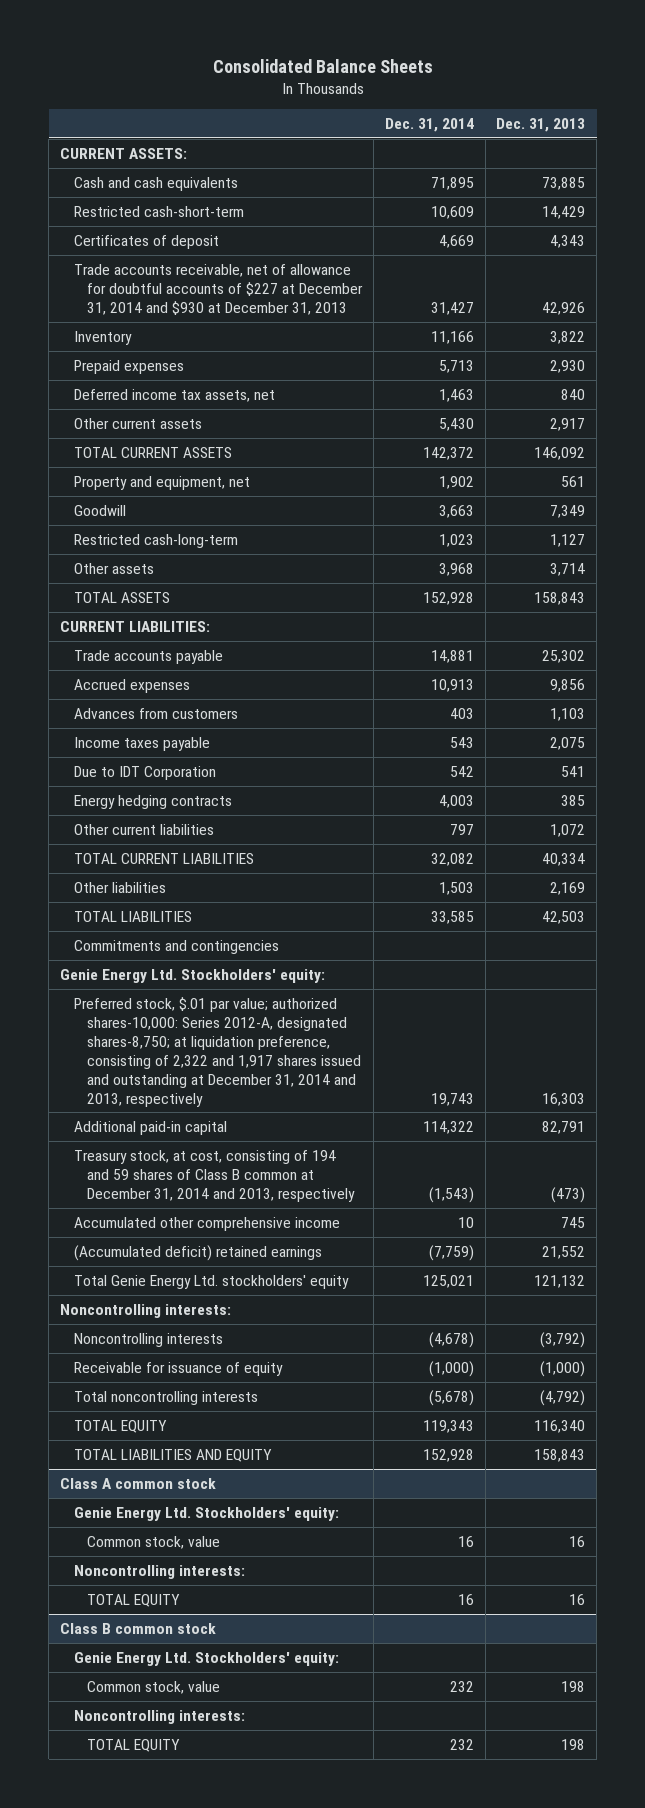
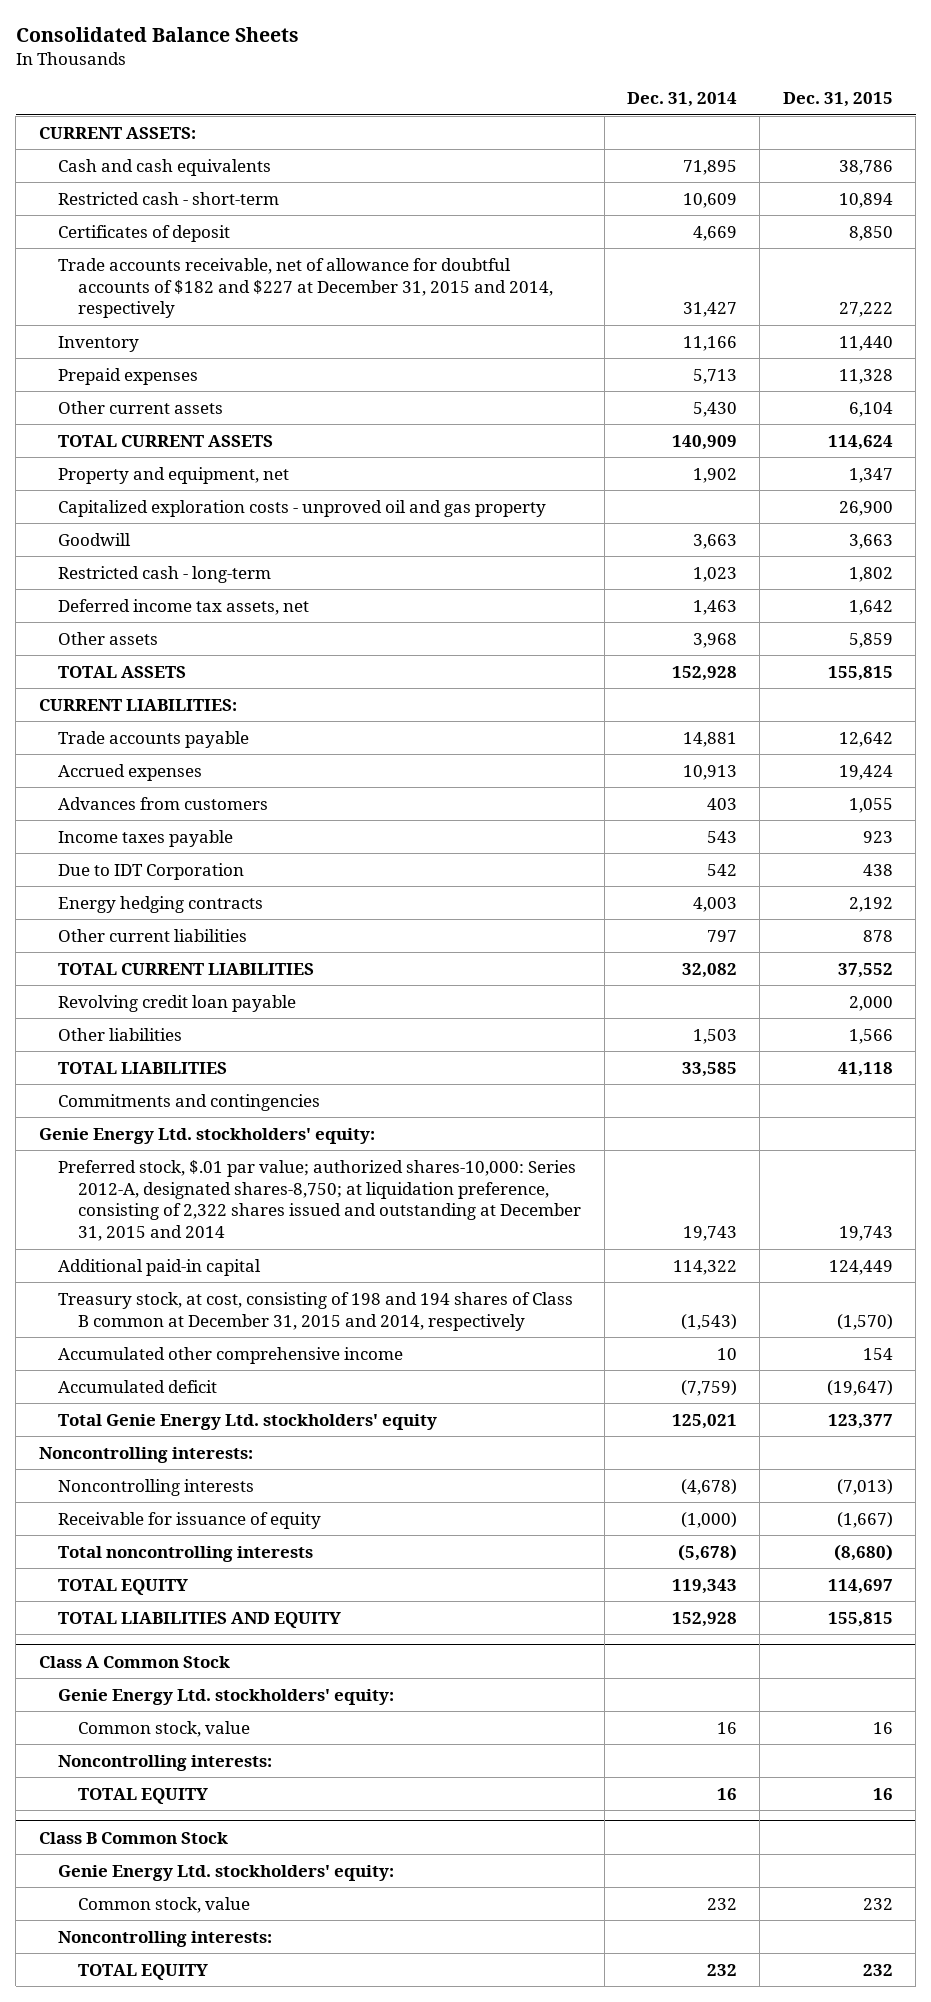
- | Dec. 31, 2014 | Dec. 31, 2013
+ | Dec. 31, 2014 | Dec. 31, 2015
- Restricted cash-short-term | 10,609 | 14,429
+ Restricted cash - short-term | 10,609 | 10,894
- Trade accounts receivable, net of allowance for doubtful accounts of $227 at December 31, 2014 and $930 at December 31, 2013 | 31,427 | 42,926
+ Trade accounts receivable, net of allowance for doubtful accounts of $182 and $227 at December 31, 2015 and 2014, respectively | 31,427 | 27,222
- TOTAL CURRENT ASSETS | 142,372 | 146,092
+ TOTAL CURRENT ASSETS | 140,909 | 114,624
+ Capitalized exploration costs - unproved oil and gas property | | 26,900
- Restricted cash-long-term | 1,023 | 1,127
+ Restricted cash - long-term | 1,023 | 1,802
moved down: Deferred income tax assets, net | 1,463 | 1,642
+ Revolving credit loan payable | | 2,000
- Genie Energy Ltd. Stockholders' equity:
- Preferred stock, $.01 par value; authorized shares-10,000: Series 2012-A, designated shares-8,750; at liquidation preference, consisting of 2,322 and 1,917 shares issued and outstanding at December 31, 2014 and 2013, respectively | 19,743 | 16,303
+ Genie Energy Ltd. stockholders' equity:
+ Preferred stock, $.01 par value; authorized shares-10,000: Series 2012-A, designated shares-8,750; at liquidation preference, consisting of 2,322 shares issued and outstanding at December 31, 2015 and 2014 | 19,743 | 19,743
- Treasury stock, at cost, consisting of 194 and 59 shares of Class B common at December 31, 2014 and 2013, respectively | (1,543) | (473)
+ Treasury stock, at cost, consisting of 198 and 194 shares of Class B common at December 31, 2015 and 2014, respectively | (1,543) | (1,570)
- (Accumulated deficit) retained earnings | (7,759) | 21,552
+ Accumulated deficit | (7,759) | (19,647)
- Class A common stock
- Genie Energy Ltd. Stockholders' equity:
+ Class A Common Stock
+ Genie Energy Ltd. stockholders' equity:
- Class B common stock
- Genie Energy Ltd. Stockholders' equity:
+ Class B Common Stock
+ Genie Energy Ltd. stockholders' equity:

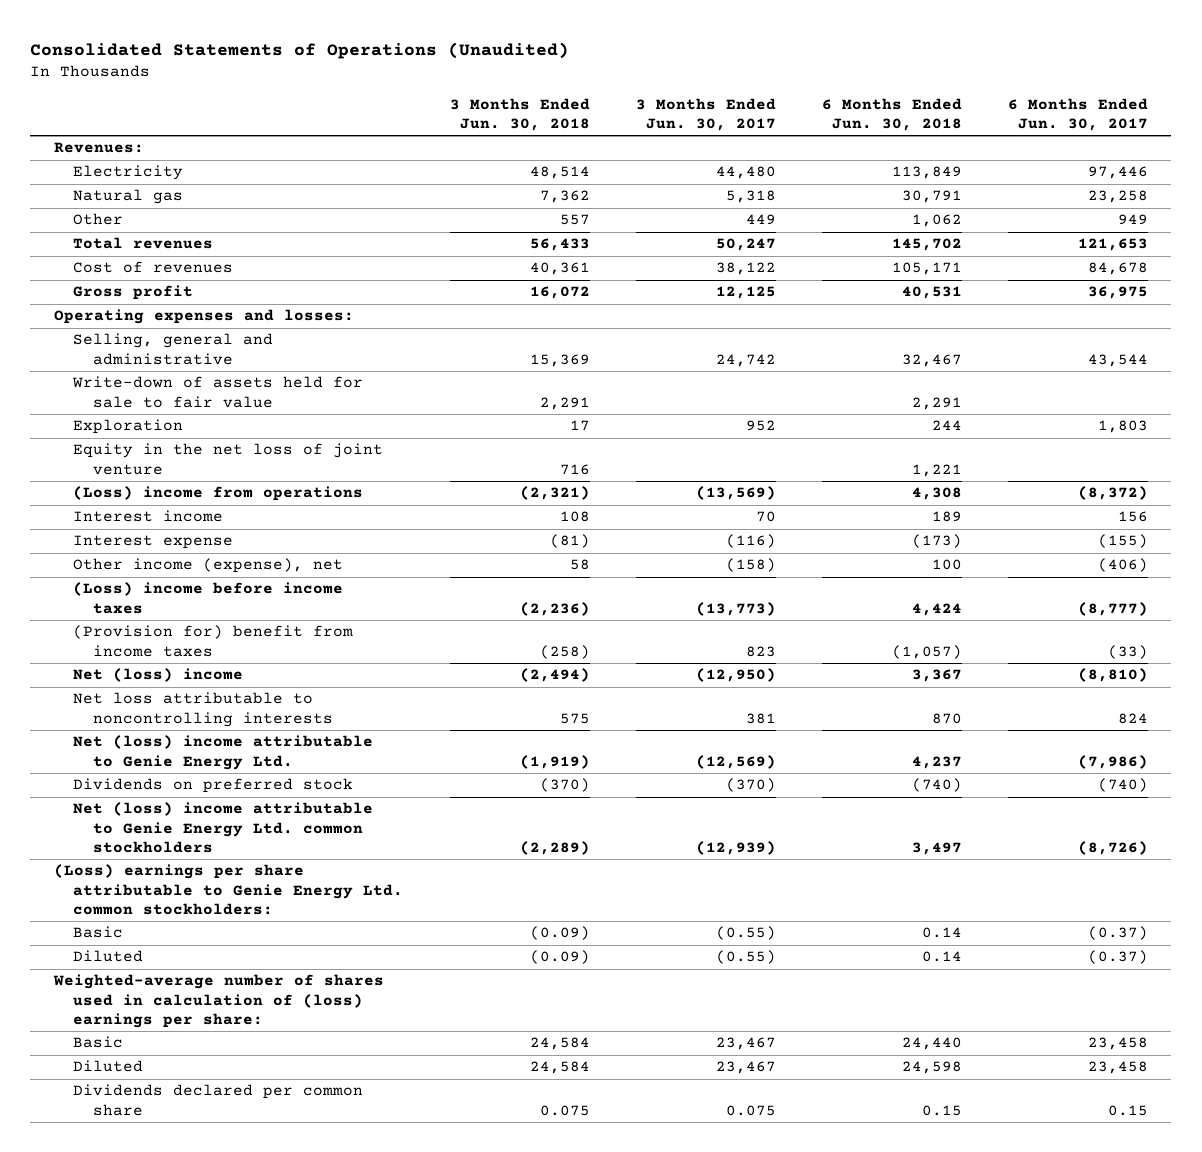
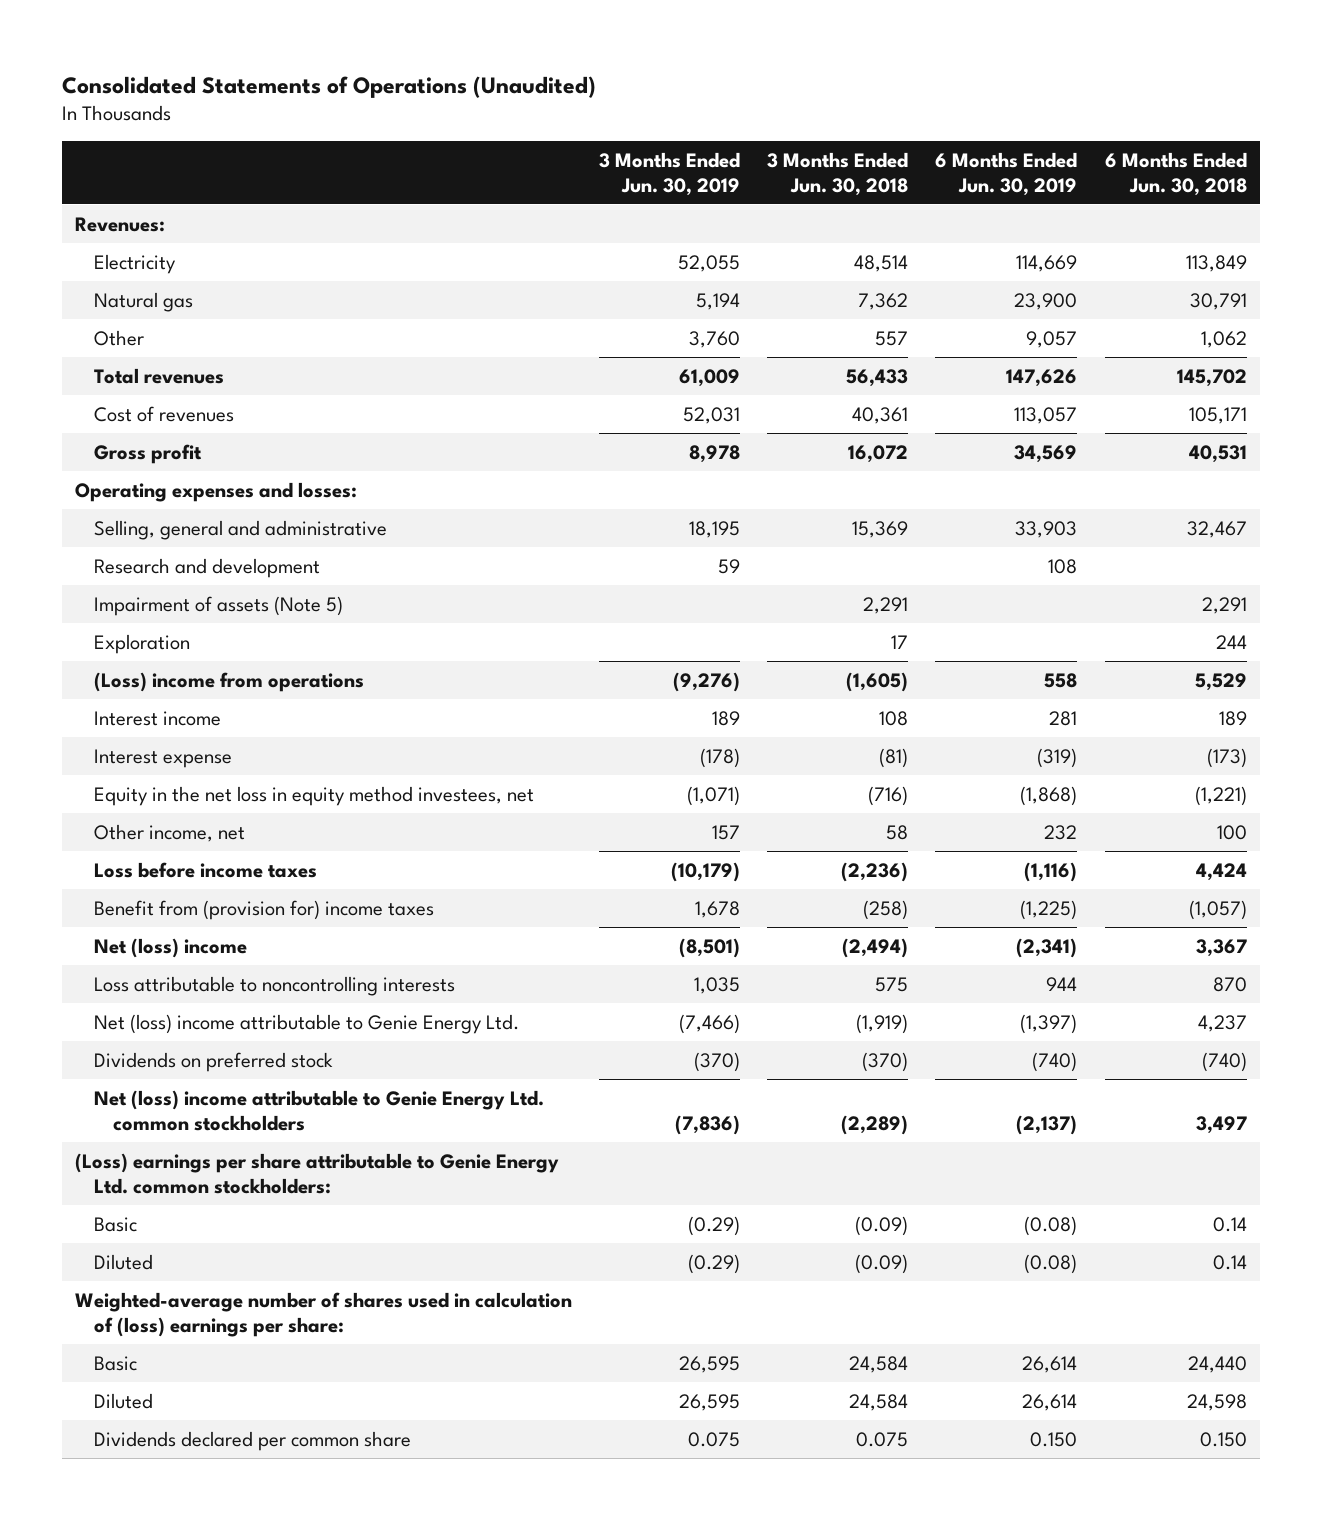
- | 3 Months Ended Jun. 30, 2018 | 3 Months Ended Jun. 30, 2017 | 6 Months Ended Jun. 30, 2018 | 6 Months Ended Jun. 30, 2017
+ | 3 Months Ended Jun. 30, 2019 | 3 Months Ended Jun. 30, 2018 | 6 Months Ended Jun. 30, 2019 | 6 Months Ended Jun. 30, 2018
- Write-down of assets held for sale to fair value | 2,291 | | 2,291 |
+ Research and development | 59 | | 108 |
+ Impairment of assets (Note 5) | | 2,291 | | 2,291
- Equity in the net loss of joint venture | 716 | | 1,221 |
- (Loss) income from operations | (2,321) | (13,569) | 4,308 | (8,372)
+ (Loss) income from operations | (9,276) | (1,605) | 558 | 5,529
- Other income (expense), net | 58 | (158) | 100 | (406)
- (Loss) income before income taxes | (2,236) | (13,773) | 4,424 | (8,777)
- (Provision for) benefit from income taxes | (258) | 823 | (1,057) | (33)
+ Equity in the net loss in equity method investees, net | (1,071) | (716) | (1,868) | (1,221)
+ Other income, net | 157 | 58 | 232 | 100
+ Loss before income taxes | (10,179) | (2,236) | (1,116) | 4,424
+ Benefit from (provision for) income taxes | 1,678 | (258) | (1,225) | (1,057)
- Net loss attributable to noncontrolling interests | 575 | 381 | 870 | 824
+ Loss attributable to noncontrolling interests | 1,035 | 575 | 944 | 870
- Dividends declared per common share | 0.075 | 0.075 | 0.15 | 0.15
+ Dividends declared per common share | 0.075 | 0.075 | 0.150 | 0.150

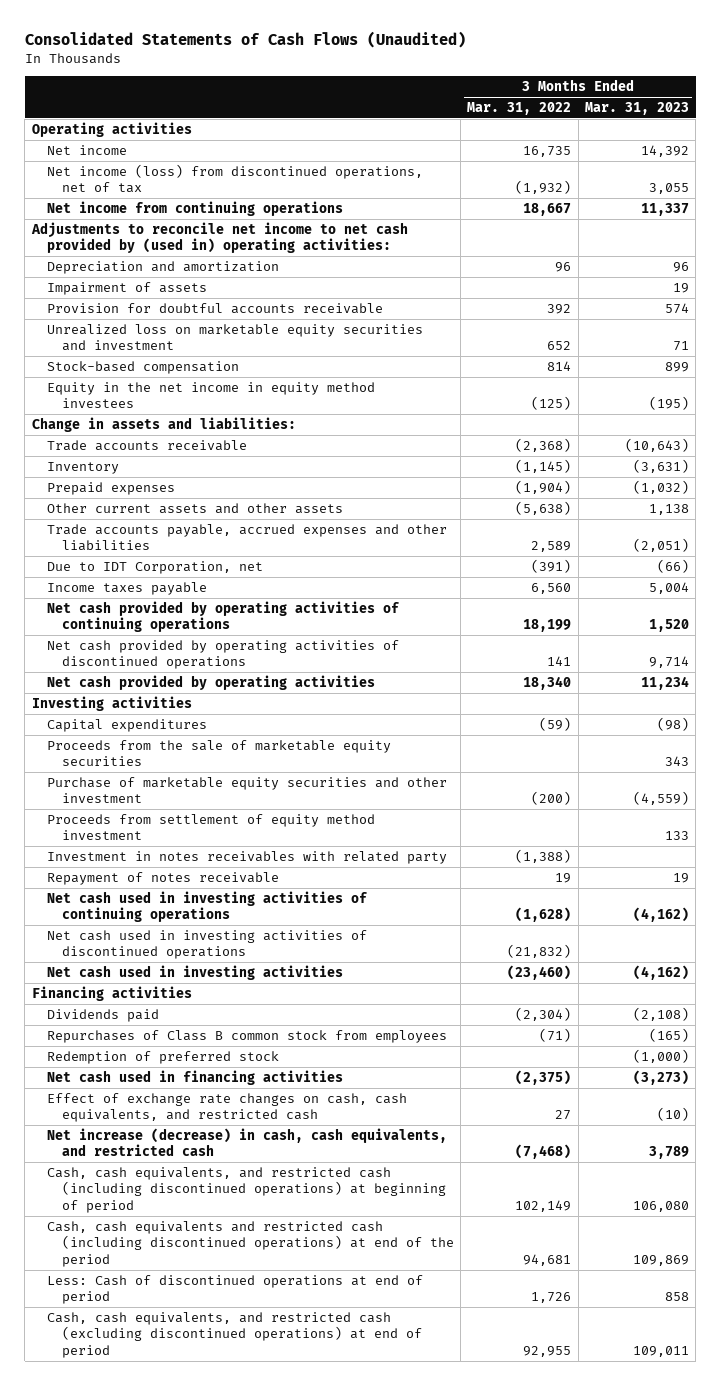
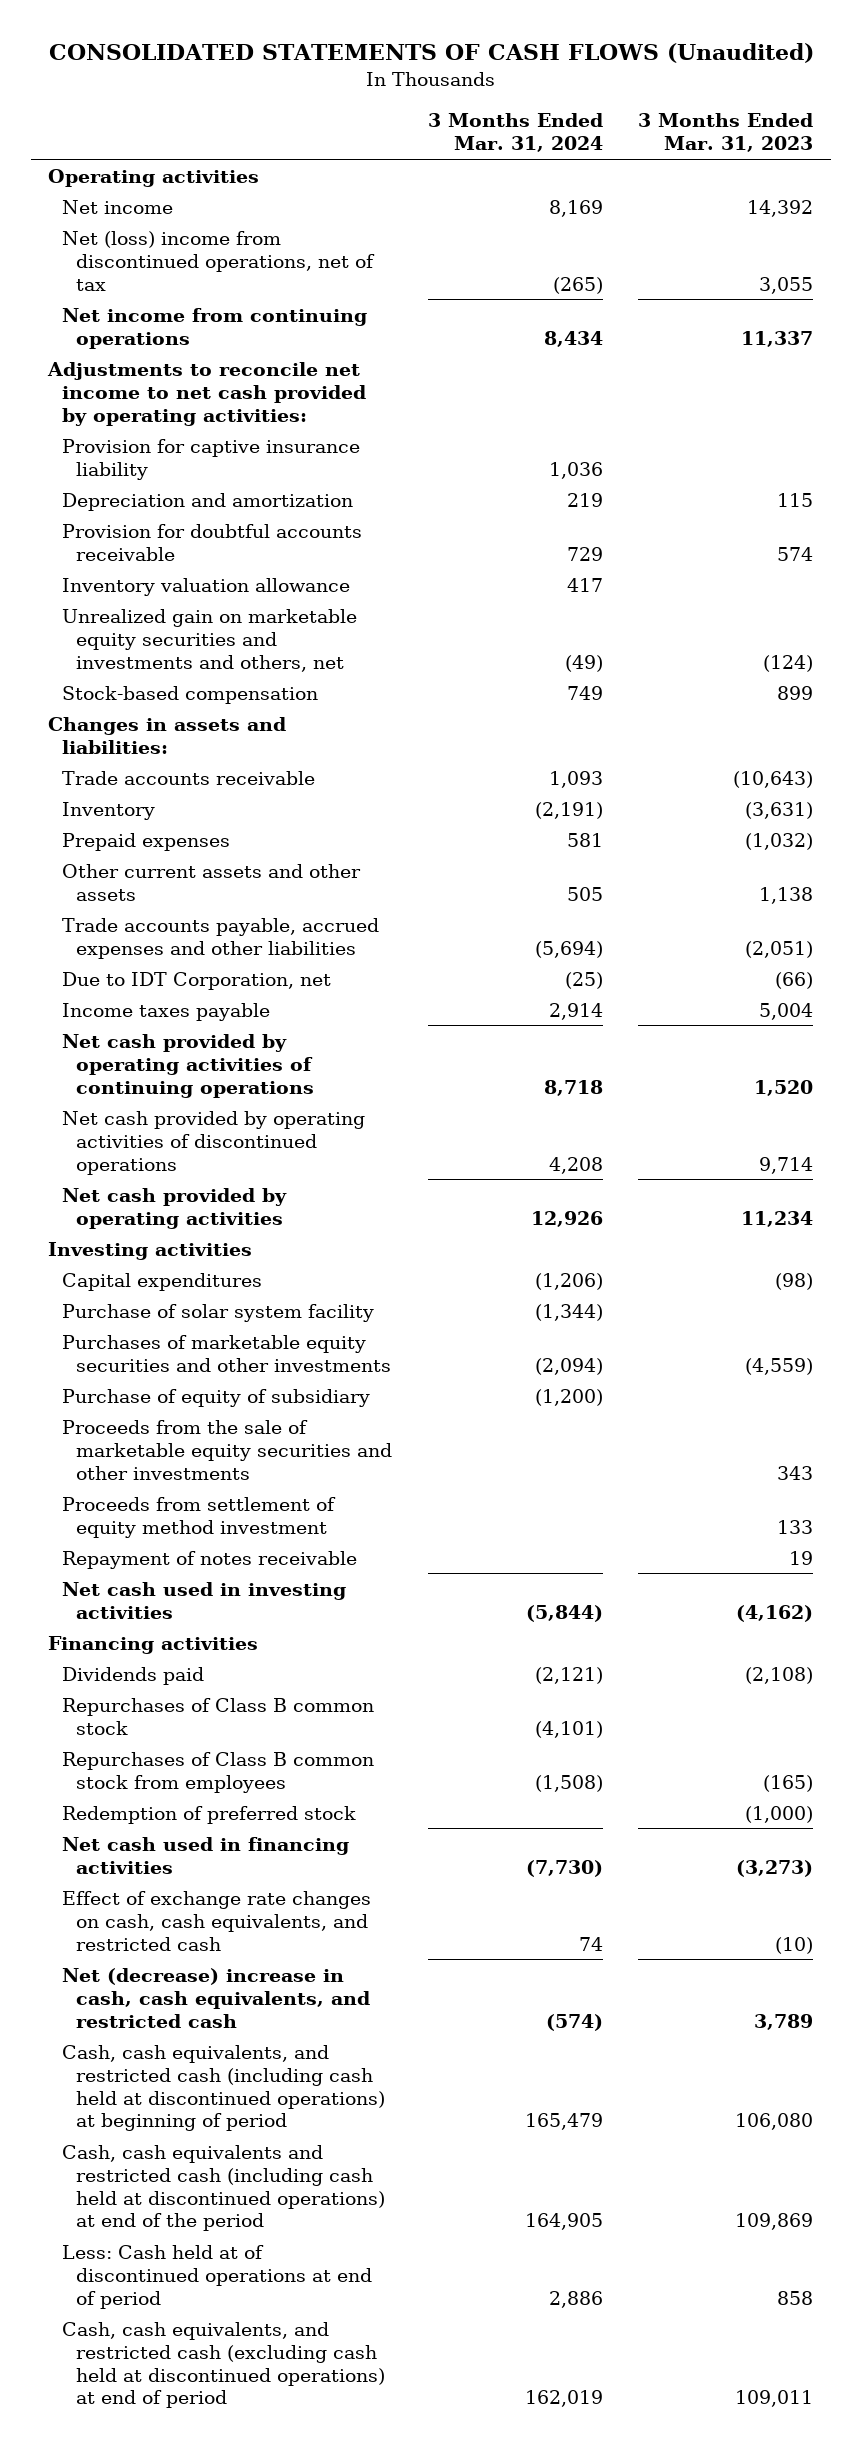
- Consolidated Statements of Cash Flows (Unaudited)
+ CONSOLIDATED STATEMENTS OF CASH FLOWS (Unaudited)
- | 3 Months Ended Mar. 31, 2022 | 3 Months Ended Mar. 31, 2023
+ | 3 Months Ended Mar. 31, 2024 | 3 Months Ended Mar. 31, 2023
- Net income (loss) from discontinued operations, net of tax | (1,932) | 3,055
+ Net (loss) income from discontinued operations, net of tax | (265) | 3,055
- Adjustments to reconcile net income to net cash provided by (used in) operating activities:
- Depreciation and amortization | 96 | 96
- Impairment of assets | | 19
+ Adjustments to reconcile net income to net cash provided by operating activities:
+ Provision for captive insurance liability | 1,036 |
+ Depreciation and amortization | 219 | 115
- Unrealized loss on marketable equity securities and investment | 652 | 71
+ Inventory valuation allowance | 417 |
+ Unrealized gain on marketable equity securities and investments and others, net | (49) | (124)
- Equity in the net income in equity method investees | (125) | (195)
- Change in assets and liabilities:
+ Changes in assets and liabilities:
- Proceeds from the sale of marketable equity securities | | 343
- Purchase of marketable equity securities and other investment | (200) | (4,559)
+ Purchase of solar system facility | (1,344) |
+ Purchases of marketable equity securities and other investments | (2,094) | (4,559)
+ Purchase of equity of subsidiary | (1,200) |
+ Proceeds from the sale of marketable equity securities and other investments | | 343
- Investment in notes receivables with related party | (1,388) |
- Net cash used in investing activities of continuing operations | (1,628) | (4,162)
- Net cash used in investing activities of discontinued operations | (21,832) |
+ Repurchases of Class B common stock | (4,101) |
- Net increase (decrease) in cash, cash equivalents, and restricted cash | (7,468) | 3,789
- Cash, cash equivalents, and restricted cash (including discontinued operations) at beginning of period | 102,149 | 106,080
- Cash, cash equivalents and restricted cash (including discontinued operations) at end of the period | 94,681 | 109,869
- Less: Cash of discontinued operations at end of period | 1,726 | 858
- Cash, cash equivalents, and restricted cash (excluding discontinued operations) at end of period | 92,955 | 109,011
+ Net (decrease) increase in cash, cash equivalents, and restricted cash | (574) | 3,789
+ Cash, cash equivalents, and restricted cash (including cash held at discontinued operations) at beginning of period | 165,479 | 106,080
+ Cash, cash equivalents and restricted cash (including cash held at discontinued operations) at end of the period | 164,905 | 109,869
+ Less: Cash held at of discontinued operations at end of period | 2,886 | 858
+ Cash, cash equivalents, and restricted cash (excluding cash held at discontinued operations) at end of period | 162,019 | 109,011

